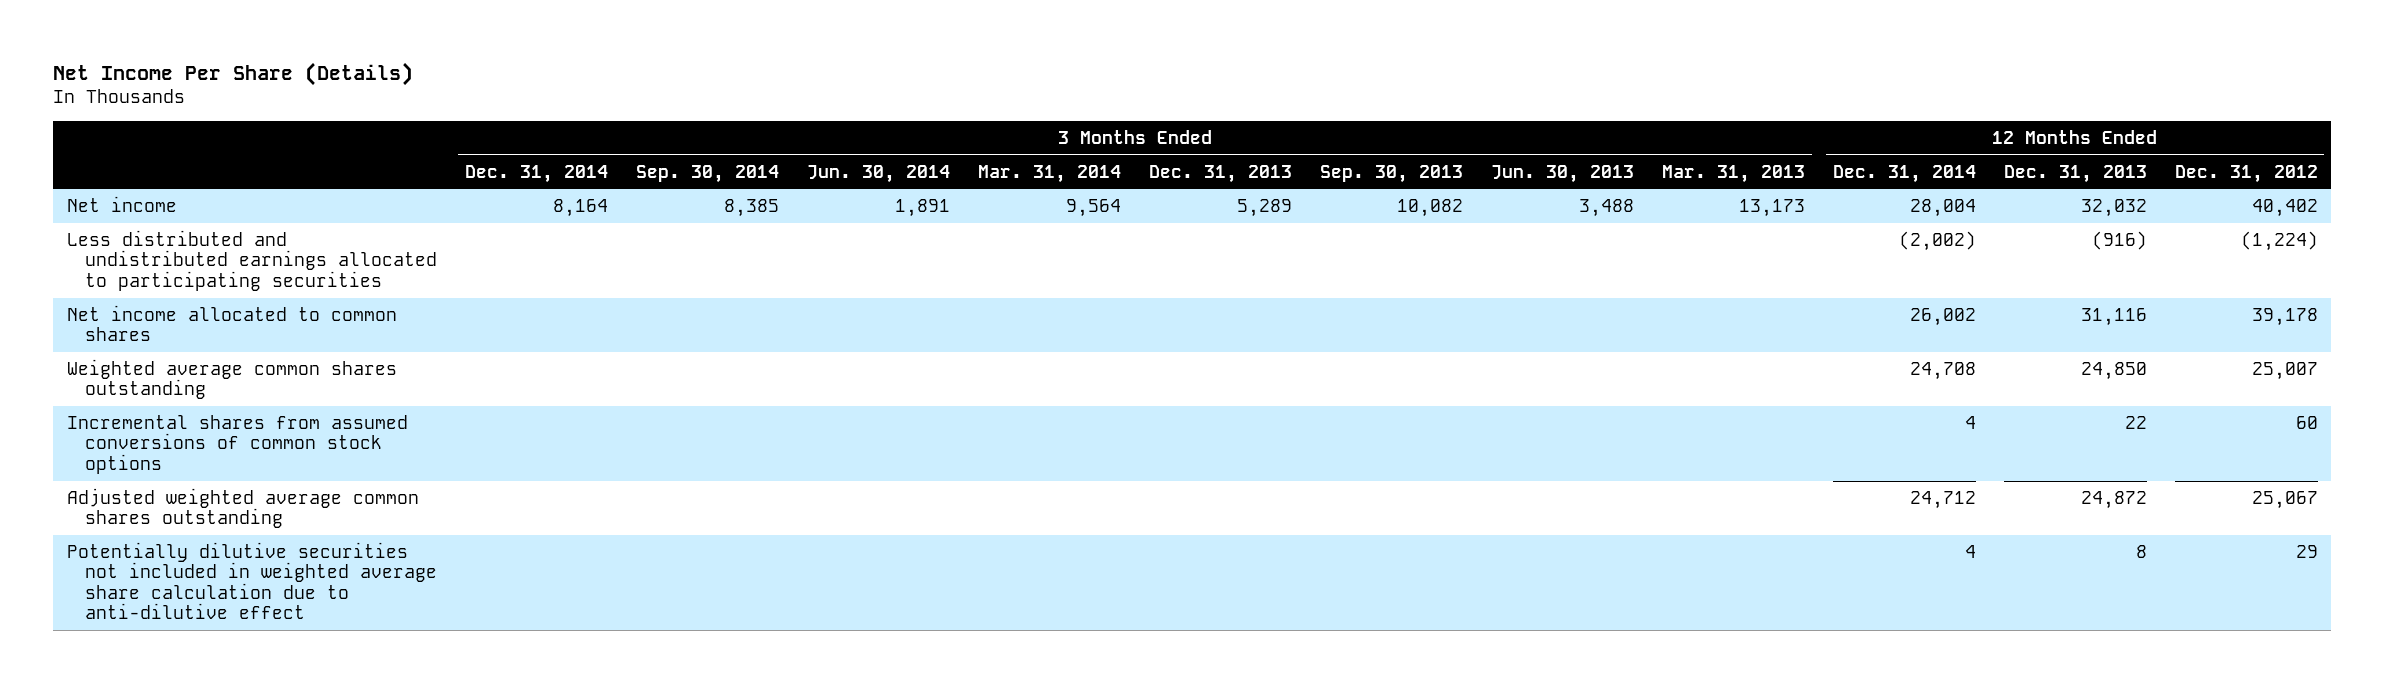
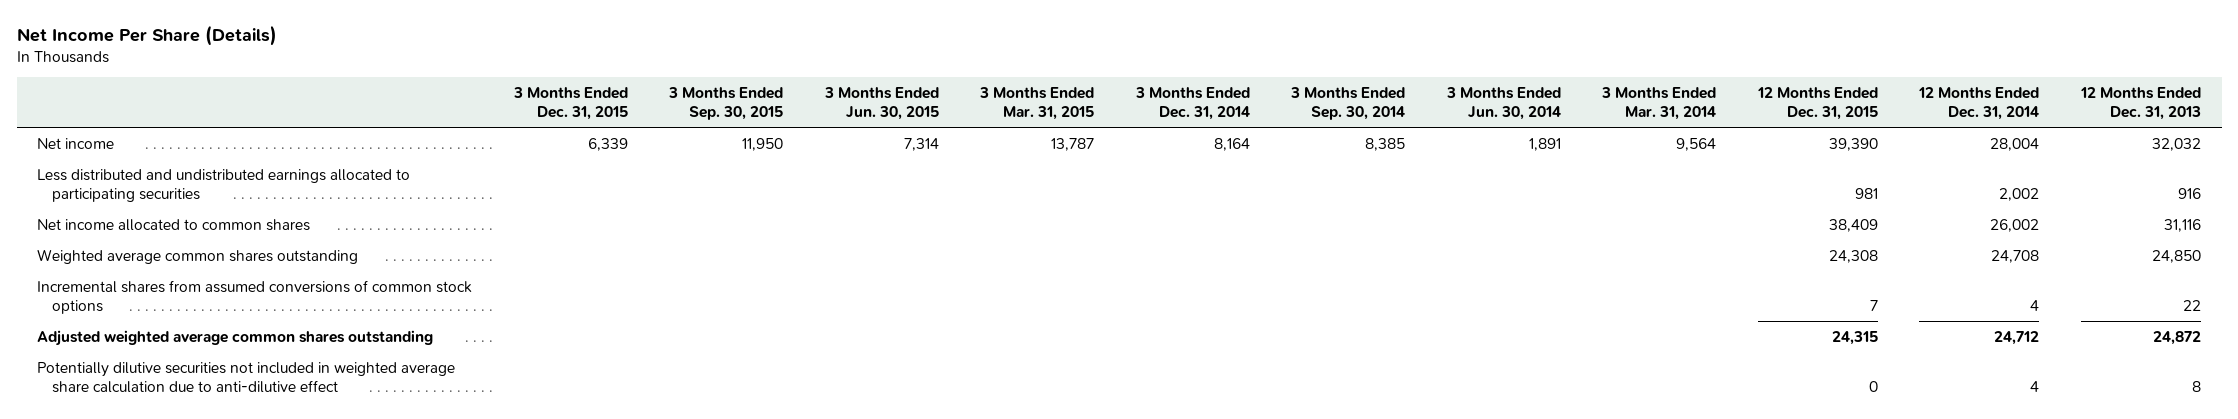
- | 3 Months Ended Dec. 31, 2014 | 3 Months Ended Sep. 30, 2014 | 3 Months Ended Jun. 30, 2014 | 3 Months Ended Mar. 31, 2014 | 3 Months Ended Dec. 31, 2013 | 3 Months Ended Sep. 30, 2013 | 3 Months Ended Jun. 30, 2013 | 3 Months Ended Mar. 31, 2013 | 12 Months Ended Dec. 31, 2014 | 12 Months Ended Dec. 31, 2013 | 12 Months Ended Dec. 31, 2012
+ | 3 Months Ended Dec. 31, 2015 | 3 Months Ended Sep. 30, 2015 | 3 Months Ended Jun. 30, 2015 | 3 Months Ended Mar. 31, 2015 | 3 Months Ended Dec. 31, 2014 | 3 Months Ended Sep. 30, 2014 | 3 Months Ended Jun. 30, 2014 | 3 Months Ended Mar. 31, 2014 | 12 Months Ended Dec. 31, 2015 | 12 Months Ended Dec. 31, 2014 | 12 Months Ended Dec. 31, 2013
- Less distributed and undistributed earnings allocated to participating securities | | | | | | | | | (2,002) | (916) | (1,224)
+ Less distributed and undistributed earnings allocated to participating securities | | | | | | | | | 981 | 2,002 | 916

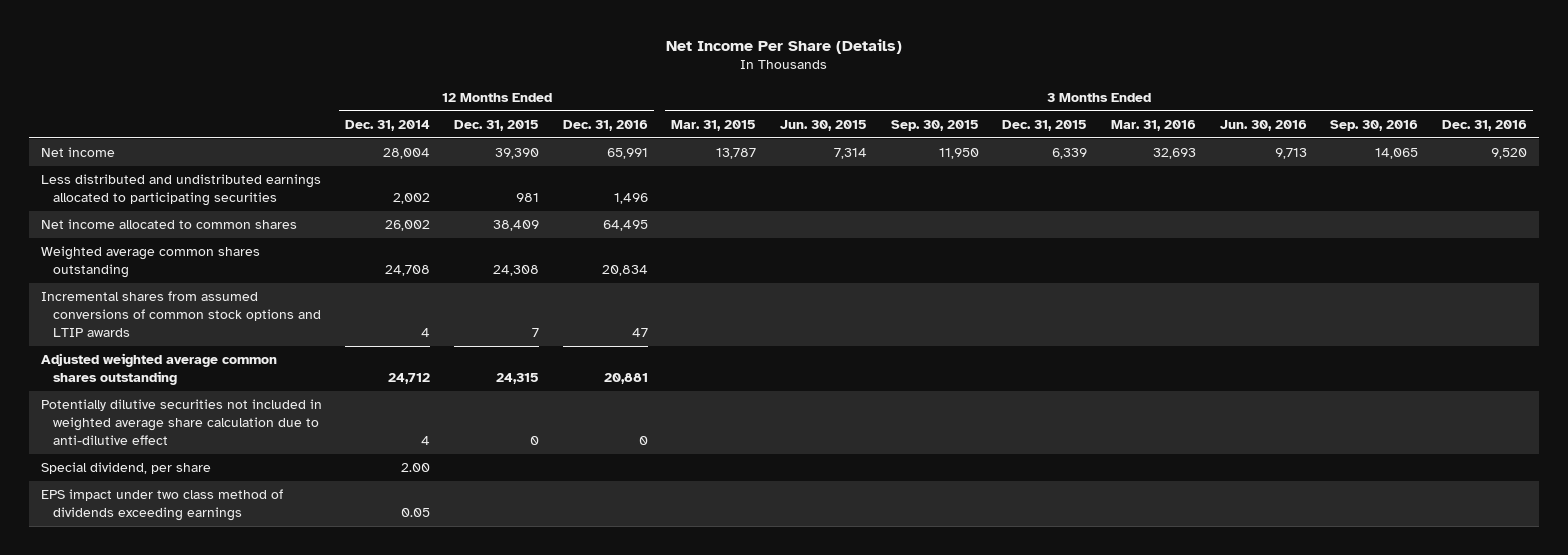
- | 3 Months Ended Dec. 31, 2015 | 3 Months Ended Sep. 30, 2015 | 3 Months Ended Jun. 30, 2015 | 3 Months Ended Mar. 31, 2015 | 3 Months Ended Dec. 31, 2014 | 3 Months Ended Sep. 30, 2014 | 3 Months Ended Jun. 30, 2014 | 3 Months Ended Mar. 31, 2014 | 12 Months Ended Dec. 31, 2015 | 12 Months Ended Dec. 31, 2014 | 12 Months Ended Dec. 31, 2013
+ | 12 Months Ended Dec. 31, 2014 | 12 Months Ended Dec. 31, 2015 | 12 Months Ended Dec. 31, 2016 | 3 Months Ended Mar. 31, 2015 | 3 Months Ended Jun. 30, 2015 | 3 Months Ended Sep. 30, 2015 | 3 Months Ended Dec. 31, 2015 | 3 Months Ended Mar. 31, 2016 | 3 Months Ended Jun. 30, 2016 | 3 Months Ended Sep. 30, 2016 | 3 Months Ended Dec. 31, 2016
- Incremental shares from assumed conversions of common stock options | | | | | | | | | 7 | 4 | 22
+ Incremental shares from assumed conversions of common stock options and LTIP awards | 4 | 7 | 47 | | | | | | | |
+ Special dividend, per share | 2.00 | | | | | | | | | |
+ EPS impact under two class method of dividends exceeding earnings | 0.05 | | | | | | | | | |

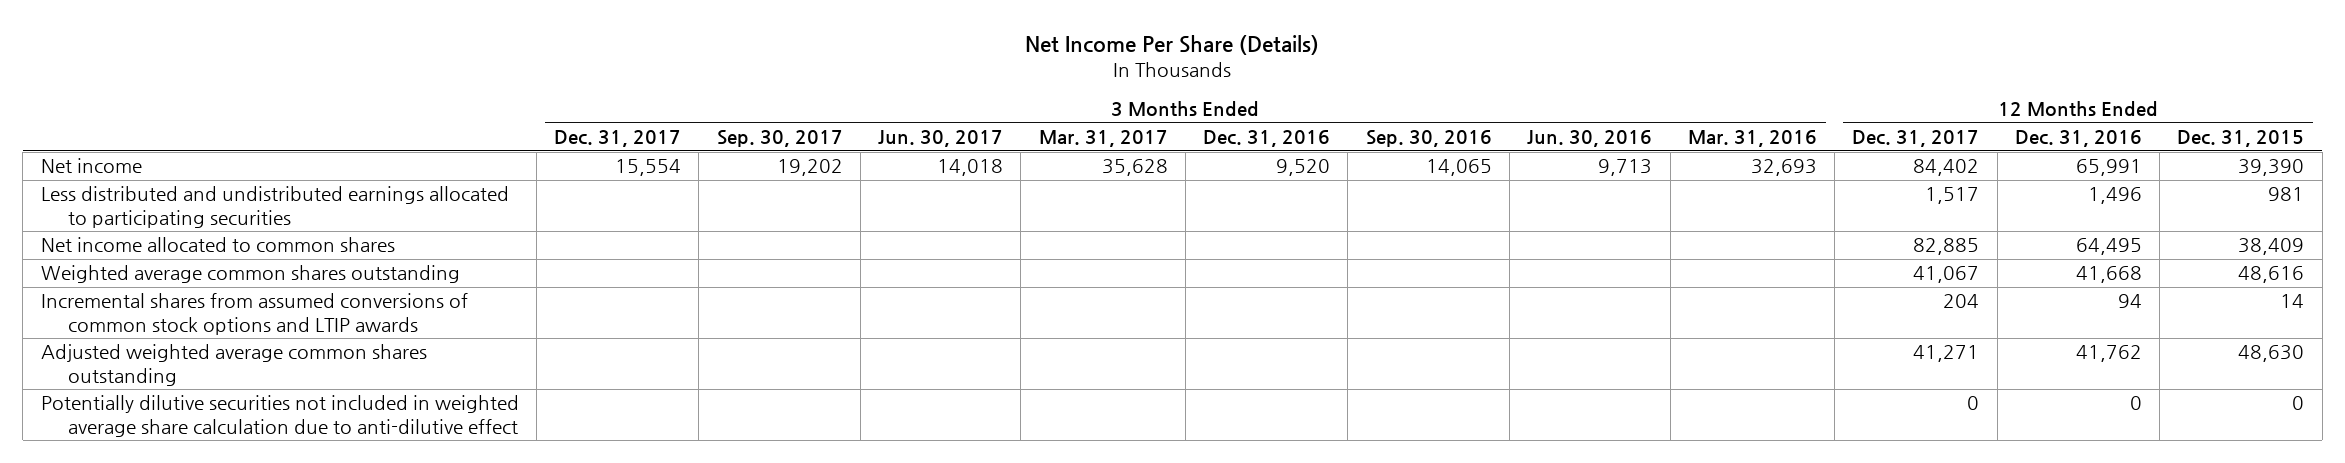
- | 12 Months Ended Dec. 31, 2014 | 12 Months Ended Dec. 31, 2015 | 12 Months Ended Dec. 31, 2016 | 3 Months Ended Mar. 31, 2015 | 3 Months Ended Jun. 30, 2015 | 3 Months Ended Sep. 30, 2015 | 3 Months Ended Dec. 31, 2015 | 3 Months Ended Mar. 31, 2016 | 3 Months Ended Jun. 30, 2016 | 3 Months Ended Sep. 30, 2016 | 3 Months Ended Dec. 31, 2016
+ | 3 Months Ended Dec. 31, 2017 | 3 Months Ended Sep. 30, 2017 | 3 Months Ended Jun. 30, 2017 | 3 Months Ended Mar. 31, 2017 | 3 Months Ended Dec. 31, 2016 | 3 Months Ended Sep. 30, 2016 | 3 Months Ended Jun. 30, 2016 | 3 Months Ended Mar. 31, 2016 | 12 Months Ended Dec. 31, 2017 | 12 Months Ended Dec. 31, 2016 | 12 Months Ended Dec. 31, 2015
- Weighted average common shares outstanding | 24,708 | 24,308 | 20,834 | | | | | | | |
- Incremental shares from assumed conversions of common stock options and LTIP awards | 4 | 7 | 47 | | | | | | | |
- Adjusted weighted average common shares outstanding | 24,712 | 24,315 | 20,881 | | | | | | | |
+ Weighted average common shares outstanding | | | | | | | | | 41,067 | 41,668 | 48,616
+ Incremental shares from assumed conversions of common stock options and LTIP awards | | | | | | | | | 204 | 94 | 14
+ Adjusted weighted average common shares outstanding | | | | | | | | | 41,271 | 41,762 | 48,630
- Special dividend, per share | 2.00 | | | | | | | | | |
- EPS impact under two class method of dividends exceeding earnings | 0.05 | | | | | | | | | |

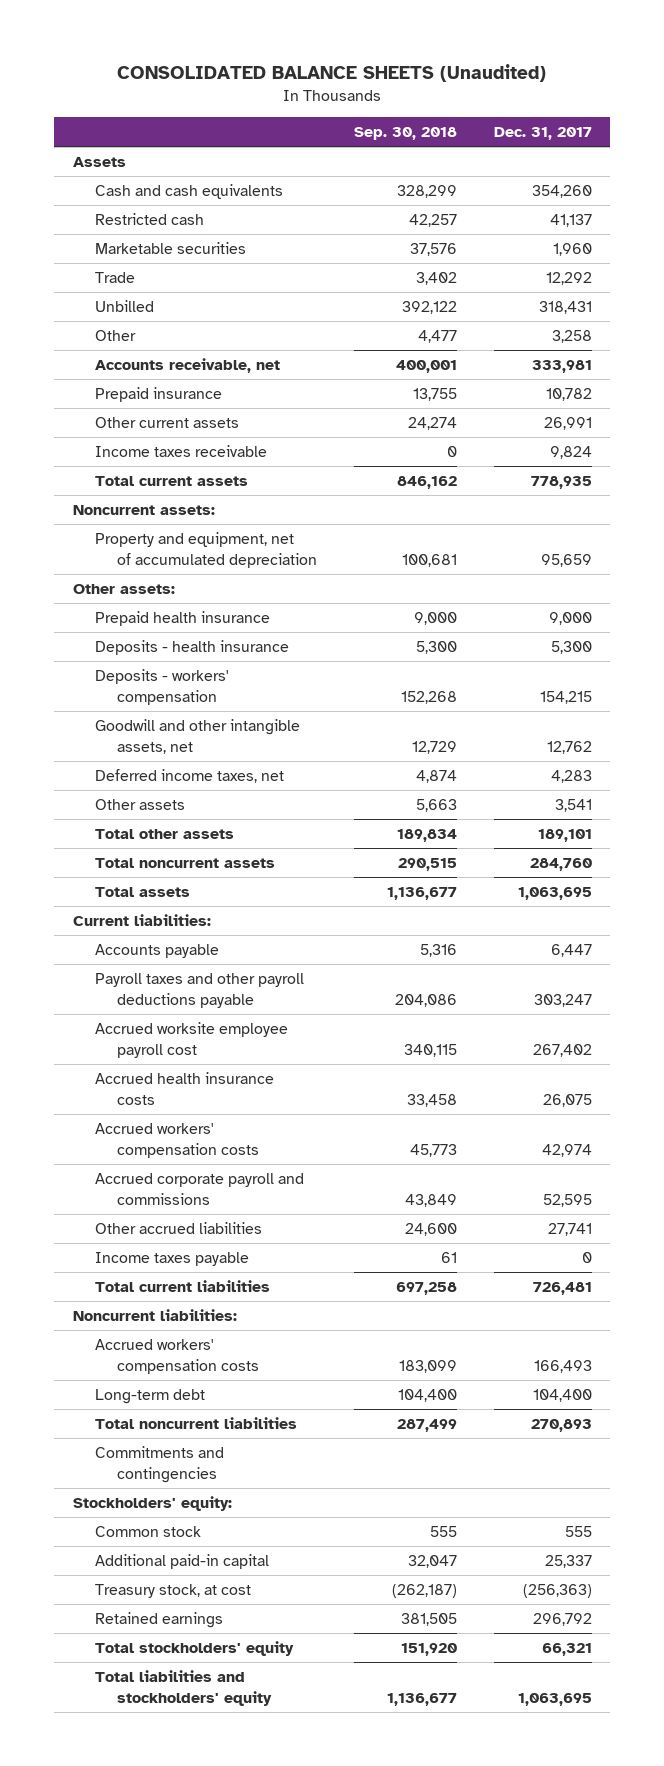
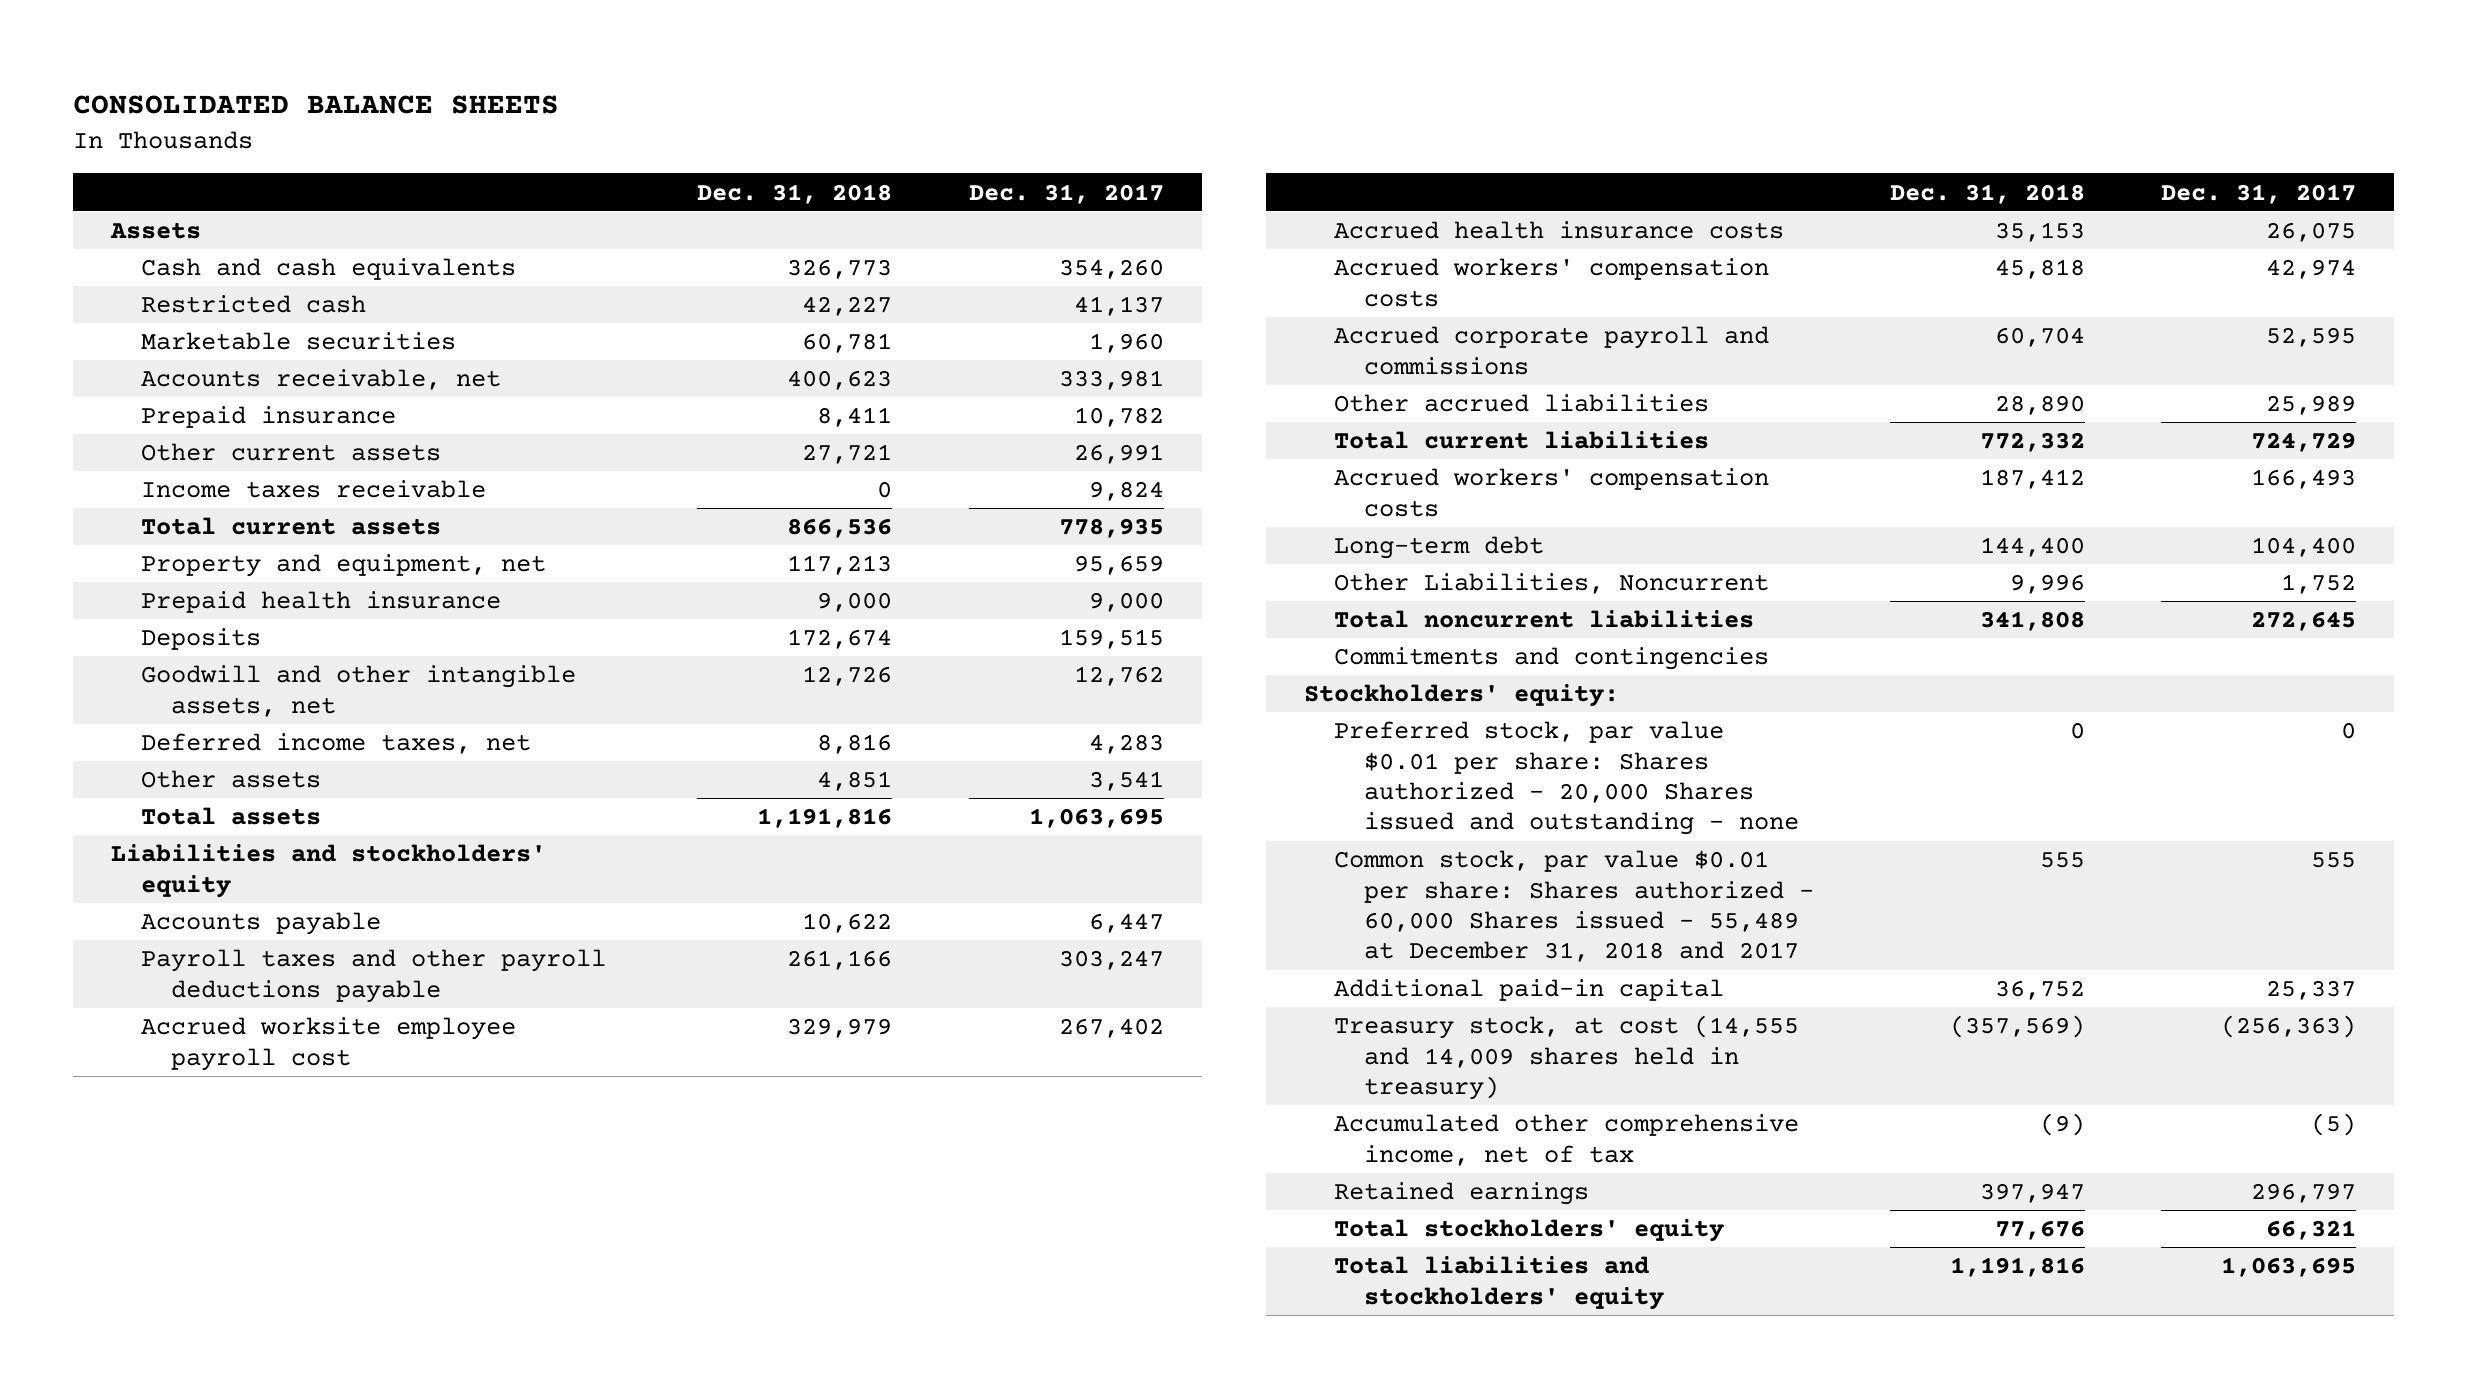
- CONSOLIDATED BALANCE SHEETS (Unaudited)
+ CONSOLIDATED BALANCE SHEETS
- | Sep. 30, 2018 | Dec. 31, 2017
+ | Dec. 31, 2018 | Dec. 31, 2017
- Trade | 3,402 | 12,292
- Unbilled | 392,122 | 318,431
- Other | 4,477 | 3,258
- Noncurrent assets:
- Property and equipment, net of accumulated depreciation | 100,681 | 95,659
- Other assets:
+ Property and equipment, net | 117,213 | 95,659
- Deposits - health insurance | 5,300 | 5,300
- Deposits - workers' compensation | 152,268 | 154,215
+ Deposits | 172,674 | 159,515
- Total other assets | 189,834 | 189,101
- Total noncurrent assets | 290,515 | 284,760
- Current liabilities:
+ Liabilities and stockholders' equity
- Other accrued liabilities | 24,600 | 27,741
- Income taxes payable | 61 | 0
- Total current liabilities | 697,258 | 726,481
- Noncurrent liabilities:
+ Other accrued liabilities | 28,890 | 25,989
+ Total current liabilities | 772,332 | 724,729
- Total noncurrent liabilities | 287,499 | 270,893
+ Other Liabilities, Noncurrent | 9,996 | 1,752
+ Total noncurrent liabilities | 341,808 | 272,645
- Common stock | 555 | 555
+ Preferred stock, par value $0.01 per share: Shares authorized - 20,000 Shares issued and outstanding - none | 0 | 0
+ Common stock, par value $0.01 per share: Shares authorized - 60,000 Shares issued - 55,489 at December 31, 2018 and 2017 | 555 | 555
- Treasury stock, at cost | (262,187) | (256,363)
- Retained earnings | 381,505 | 296,792
+ Treasury stock, at cost (14,555 and 14,009 shares held in treasury) | (357,569) | (256,363)
+ Accumulated other comprehensive income, net of tax | (9) | (5)
+ Retained earnings | 397,947 | 296,797

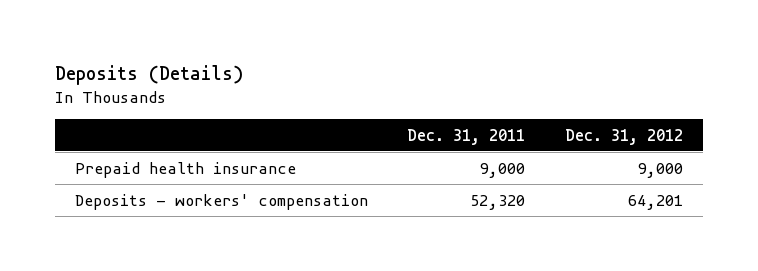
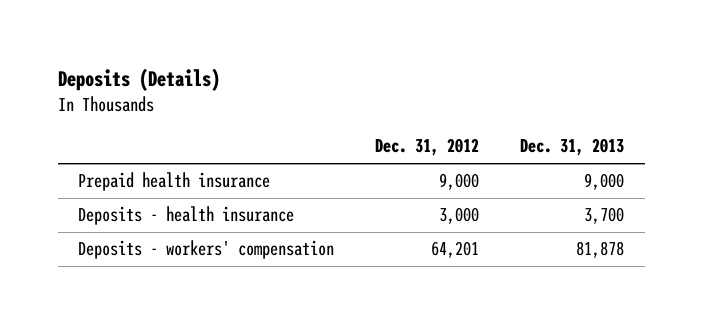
- | Dec. 31, 2011 | Dec. 31, 2012
+ | Dec. 31, 2012 | Dec. 31, 2013
+ Deposits - health insurance | 3,000 | 3,700

